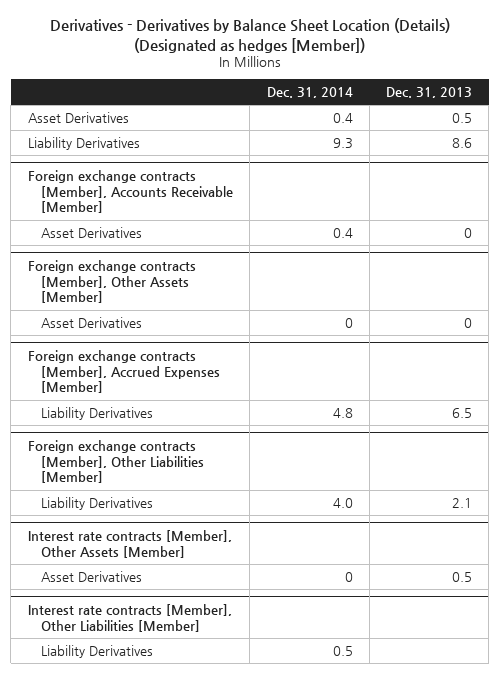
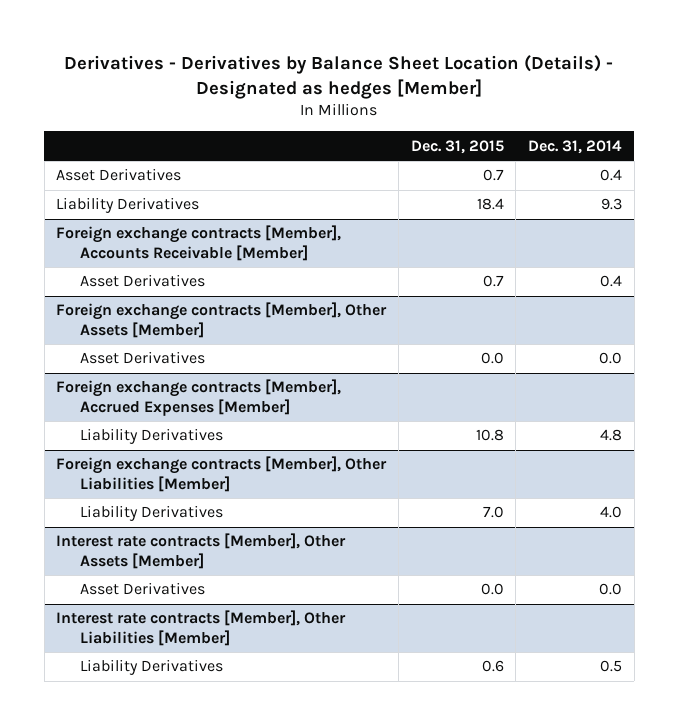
- Derivatives - Derivatives by Balance Sheet Location (Details) (Designated as hedges [Member])
+ Derivatives - Derivatives by Balance Sheet Location (Details) - Designated as hedges [Member]
- | Dec. 31, 2014 | Dec. 31, 2013
+ | Dec. 31, 2015 | Dec. 31, 2014
@ Foreign exchange contracts [Member], Other Assets [Member]
- Asset Derivatives | 0 | 0
+ Asset Derivatives | 0.0 | 0.0
@ Interest rate contracts [Member], Other Assets [Member]
- Asset Derivatives | 0 | 0.5
+ Asset Derivatives | 0.0 | 0.0

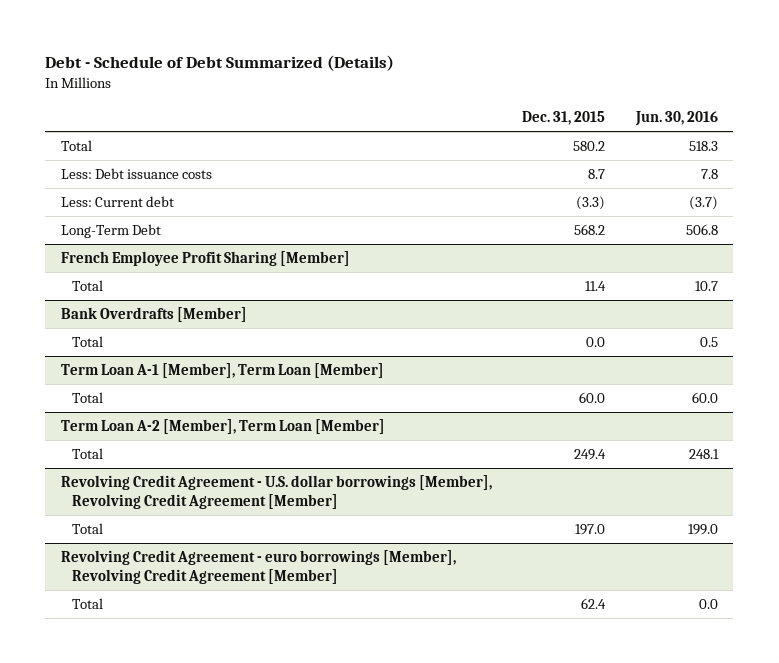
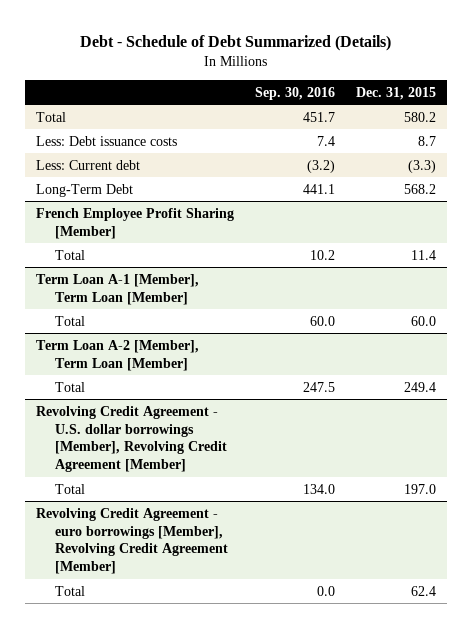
- | Dec. 31, 2015 | Jun. 30, 2016
+ | Sep. 30, 2016 | Dec. 31, 2015
- Bank Overdrafts [Member]
- Total | 0.0 | 0.5

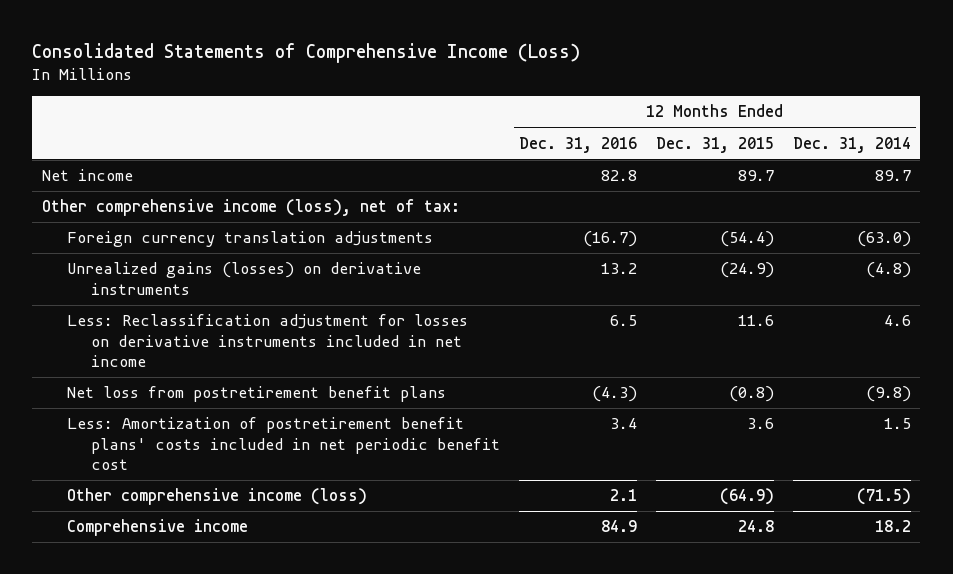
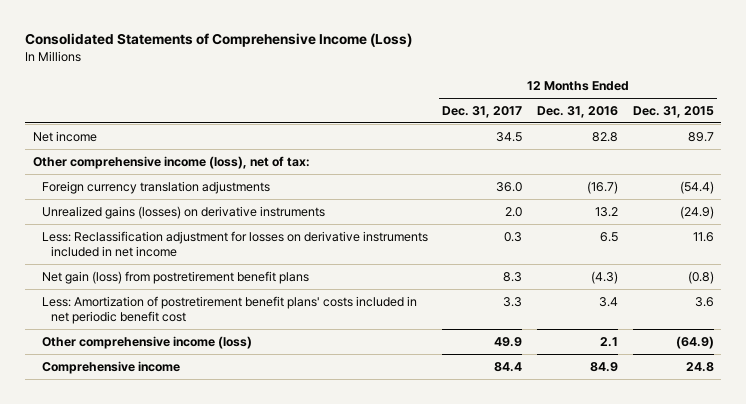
- | 12 Months Ended Dec. 31, 2016 | 12 Months Ended Dec. 31, 2015 | 12 Months Ended Dec. 31, 2014
+ | 12 Months Ended Dec. 31, 2017 | 12 Months Ended Dec. 31, 2016 | 12 Months Ended Dec. 31, 2015
- Net loss from postretirement benefit plans | (4.3) | (0.8) | (9.8)
+ Net gain (loss) from postretirement benefit plans | 8.3 | (4.3) | (0.8)

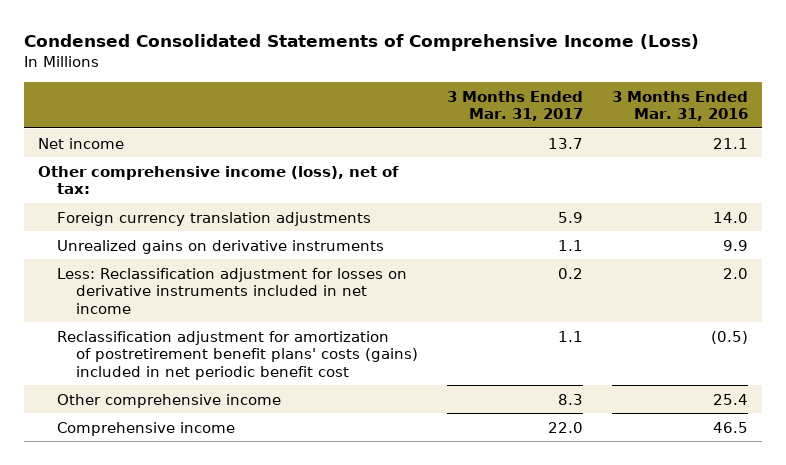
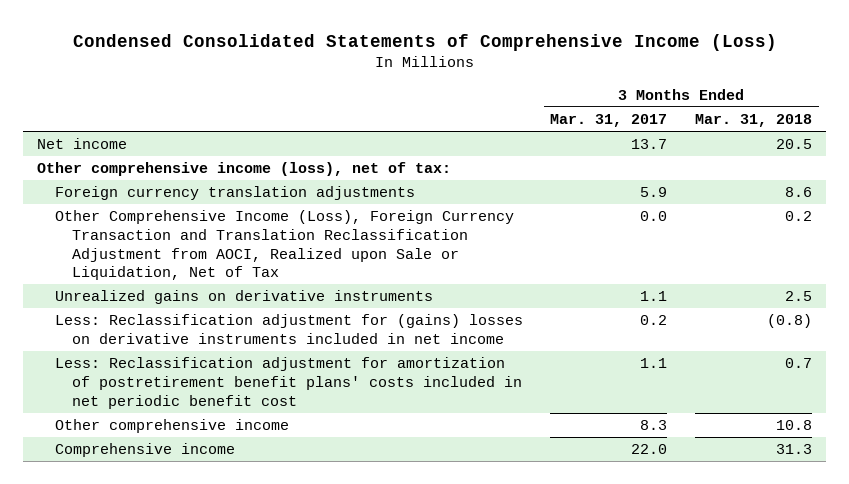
- | 3 Months Ended Mar. 31, 2017 | 3 Months Ended Mar. 31, 2016
+ | 3 Months Ended Mar. 31, 2017 | 3 Months Ended Mar. 31, 2018
+ Other Comprehensive Income (Loss), Foreign Currency Transaction and Translation Reclassification Adjustment from AOCI, Realized upon Sale or Liquidation, Net of Tax | 0.0 | 0.2
- Less: Reclassification adjustment for losses on derivative instruments included in net income | 0.2 | 2.0
- Reclassification adjustment for amortization of postretirement benefit plans' costs (gains) included in net periodic benefit cost | 1.1 | (0.5)
+ Less: Reclassification adjustment for (gains) losses on derivative instruments included in net income | 0.2 | (0.8)
+ Less: Reclassification adjustment for amortization of postretirement benefit plans' costs included in net periodic benefit cost | 1.1 | 0.7

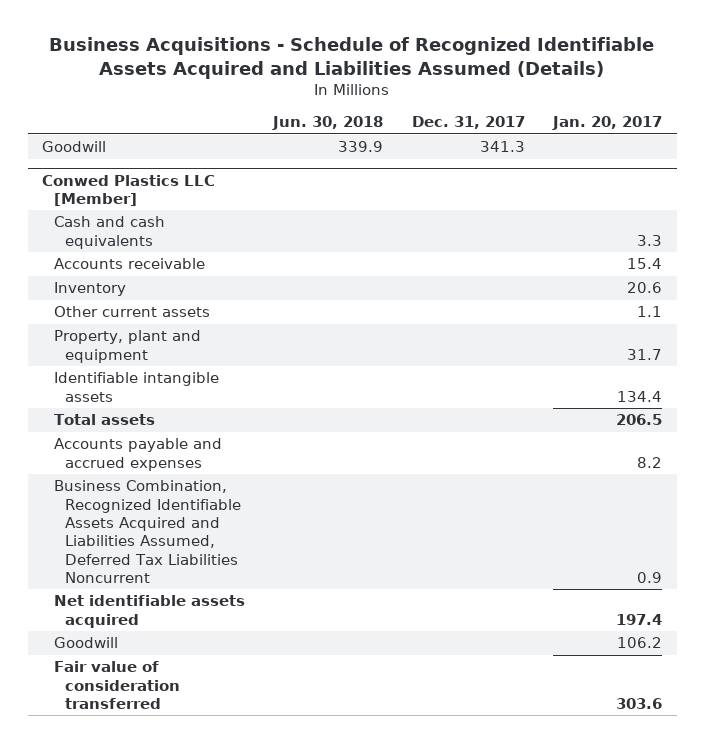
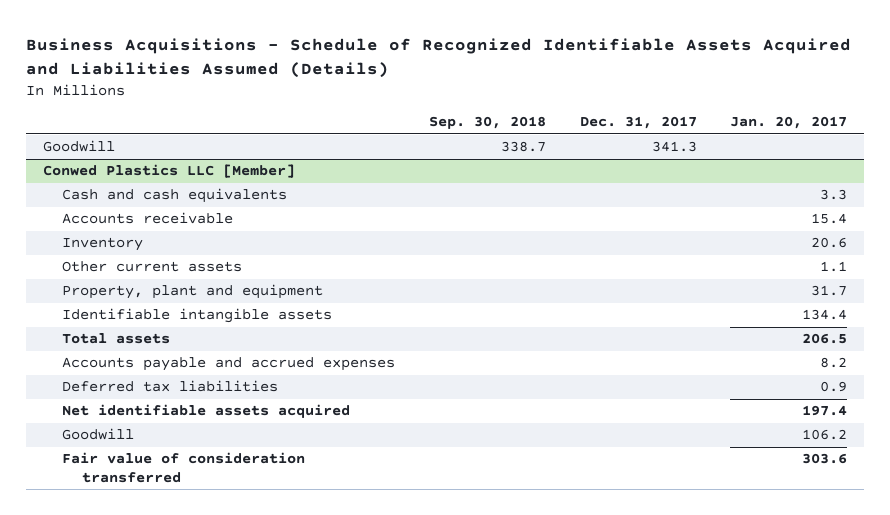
- | Jun. 30, 2018 | Dec. 31, 2017 | Jan. 20, 2017
+ | Sep. 30, 2018 | Dec. 31, 2017 | Jan. 20, 2017
@ Conwed Plastics LLC [Member]
- Business Combination, Recognized Identifiable Assets Acquired and Liabilities Assumed, Deferred Tax Liabilities Noncurrent | | | 0.9
+ Deferred tax liabilities | | | 0.9

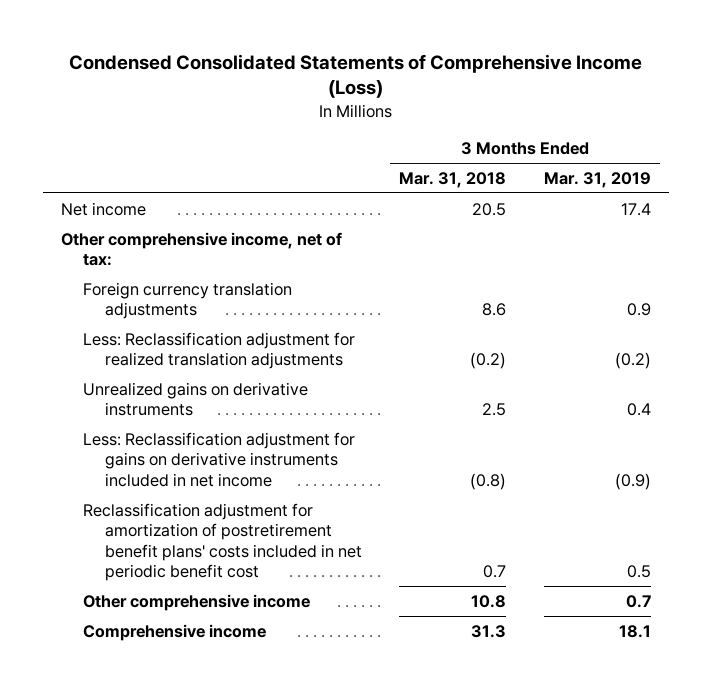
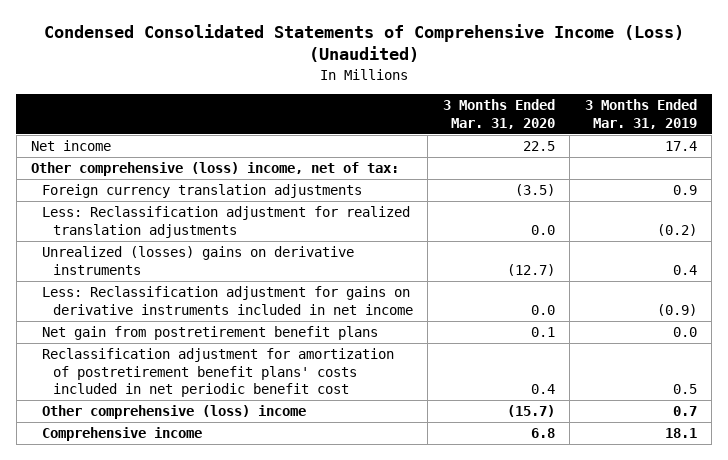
- Condensed Consolidated Statements of Comprehensive Income (Loss)
+ Condensed Consolidated Statements of Comprehensive Income (Loss) (Unaudited)
- | 3 Months Ended Mar. 31, 2018 | 3 Months Ended Mar. 31, 2019
+ | 3 Months Ended Mar. 31, 2020 | 3 Months Ended Mar. 31, 2019
- Other comprehensive income, net of tax:
+ Other comprehensive (loss) income, net of tax:
- Unrealized gains on derivative instruments | 2.5 | 0.4
+ Unrealized (losses) gains on derivative instruments | (12.7) | 0.4
+ Net gain from postretirement benefit plans | 0.1 | 0.0
- Other comprehensive income | 10.8 | 0.7
+ Other comprehensive (loss) income | (15.7) | 0.7

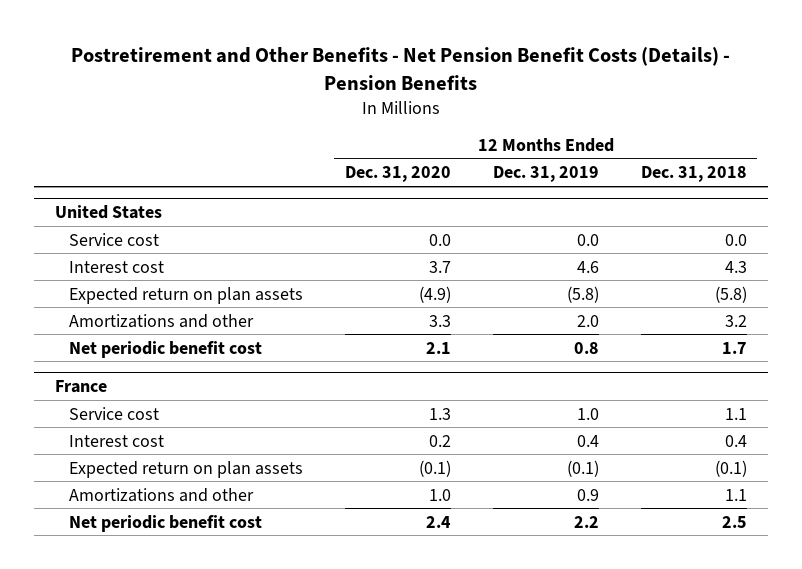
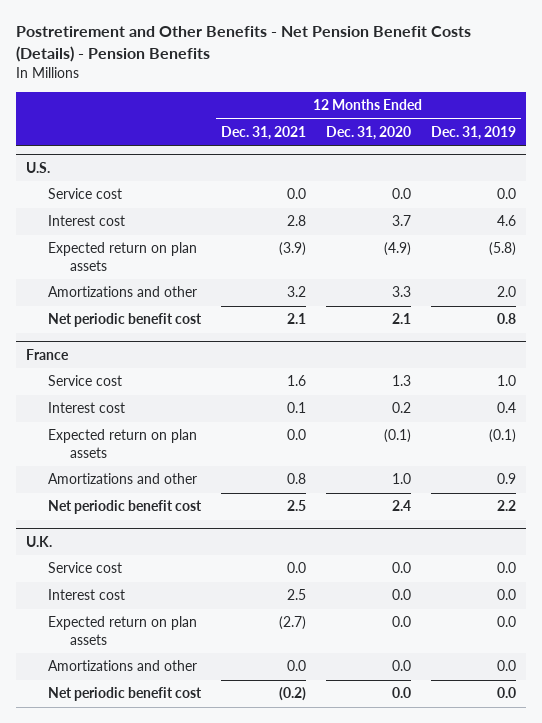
- | 12 Months Ended Dec. 31, 2020 | 12 Months Ended Dec. 31, 2019 | 12 Months Ended Dec. 31, 2018
+ | 12 Months Ended Dec. 31, 2021 | 12 Months Ended Dec. 31, 2020 | 12 Months Ended Dec. 31, 2019
- United States
+ U.S.
+ U.K.
+ Service cost | 0.0 | 0.0 | 0.0
+ Interest cost | 2.5 | 0.0 | 0.0
+ Expected return on plan assets | (2.7) | 0.0 | 0.0
+ Amortizations and other | 0.0 | 0.0 | 0.0
+ Net periodic benefit cost | (0.2) | 0.0 | 0.0

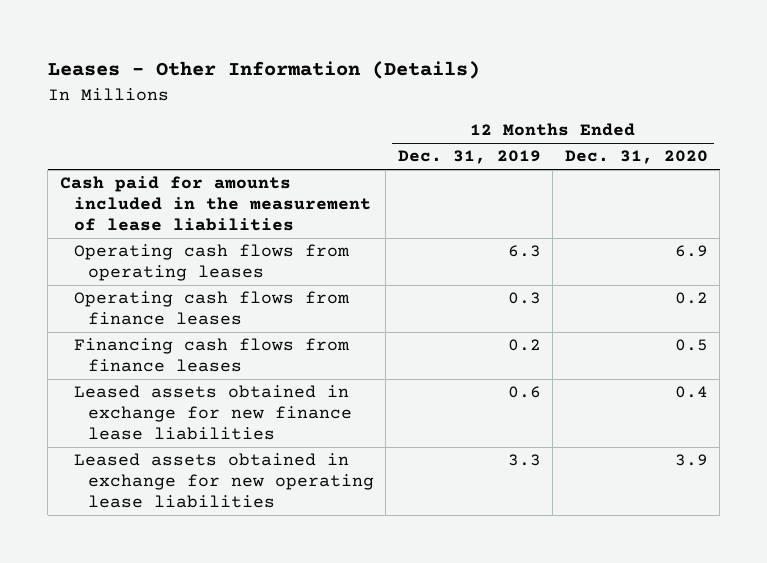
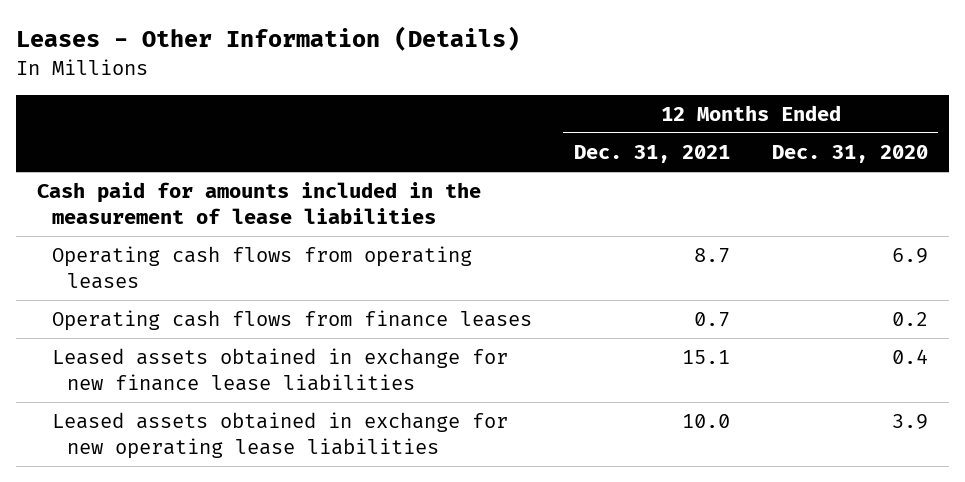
- | 12 Months Ended Dec. 31, 2019 | 12 Months Ended Dec. 31, 2020
+ | 12 Months Ended Dec. 31, 2021 | 12 Months Ended Dec. 31, 2020
- Financing cash flows from finance leases | 0.2 | 0.5

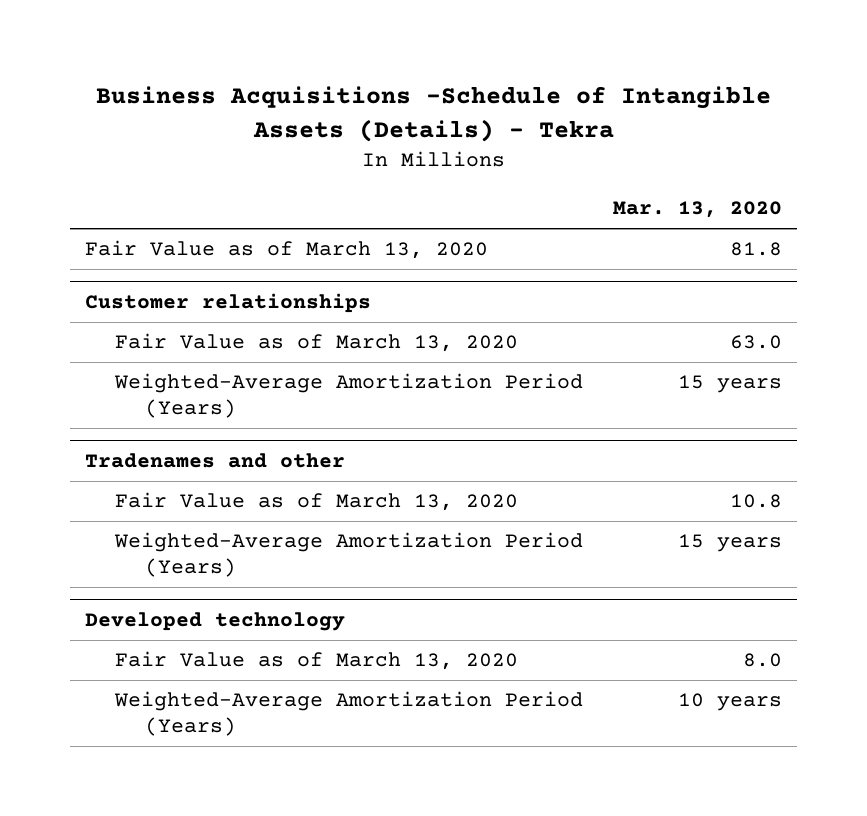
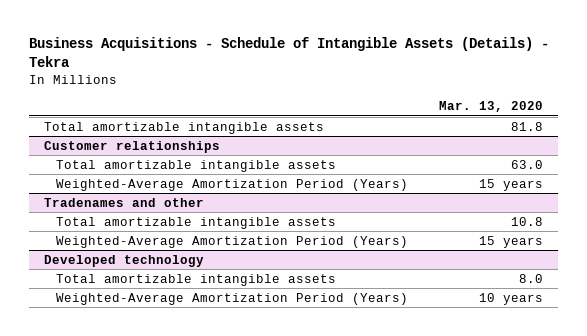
- Business Acquisitions -Schedule of Intangible Assets (Details) - Tekra
+ Business Acquisitions - Schedule of Intangible Assets (Details) - Tekra
- Fair Value as of March 13, 2020 | 81.8
+ Total amortizable intangible assets | 81.8
@ Customer relationships
- Fair Value as of March 13, 2020 | 63.0
+ Total amortizable intangible assets | 63.0
@ Tradenames and other
- Fair Value as of March 13, 2020 | 10.8
+ Total amortizable intangible assets | 10.8
@ Developed technology
- Fair Value as of March 13, 2020 | 8.0
+ Total amortizable intangible assets | 8.0

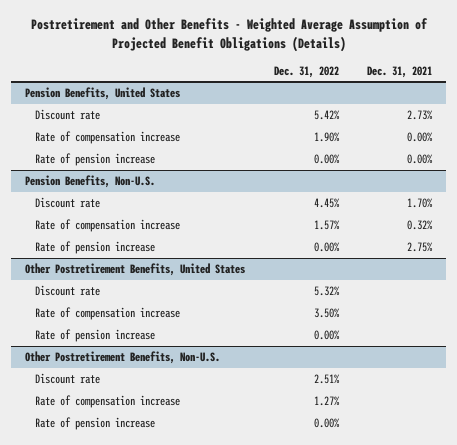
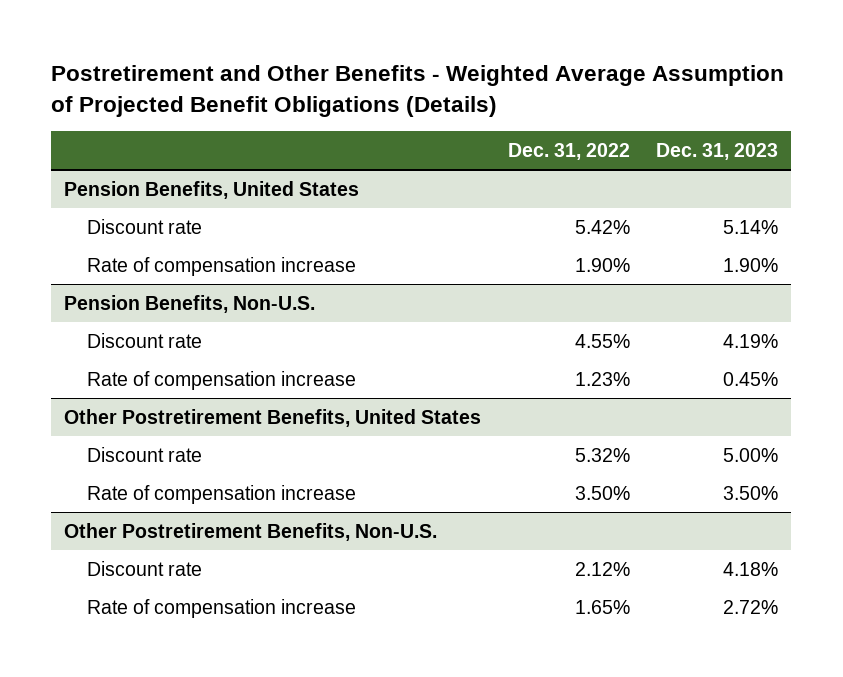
- | Dec. 31, 2022 | Dec. 31, 2021
+ | Dec. 31, 2022 | Dec. 31, 2023
@ Pension Benefits, United States
- Rate of pension increase | 0.00% | 0.00%
@ Pension Benefits, Non-U.S.
- Discount rate | 4.45% | 1.70%
- Rate of compensation increase | 1.57% | 0.32%
- Rate of pension increase | 0.00% | 2.75%
+ Discount rate | 4.55% | 4.19%
+ Rate of compensation increase | 1.23% | 0.45%
@ Other Postretirement Benefits, United States
- Rate of pension increase | 0.00% |
@ Other Postretirement Benefits, Non-U.S.
- Discount rate | 2.51% |
- Rate of compensation increase | 1.27% |
- Rate of pension increase | 0.00% |
+ Discount rate | 2.12% | 4.18%
+ Rate of compensation increase | 1.65% | 2.72%

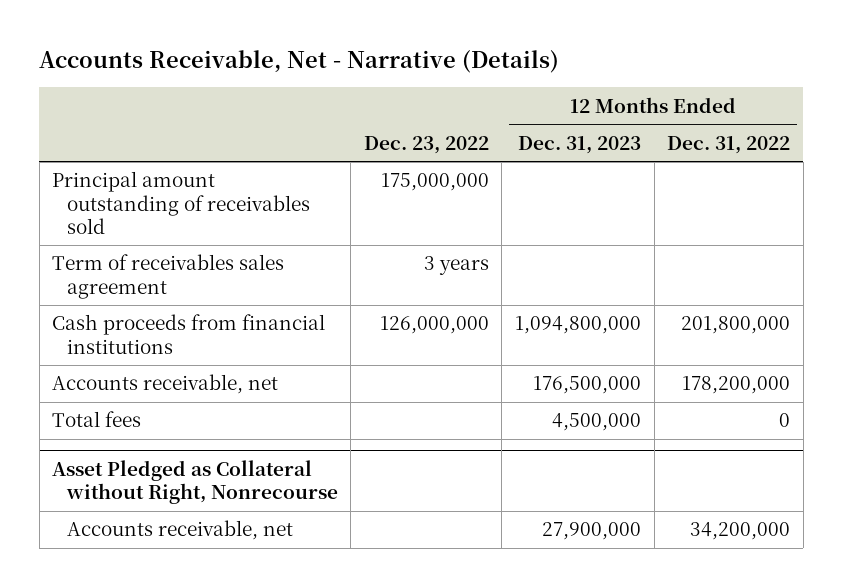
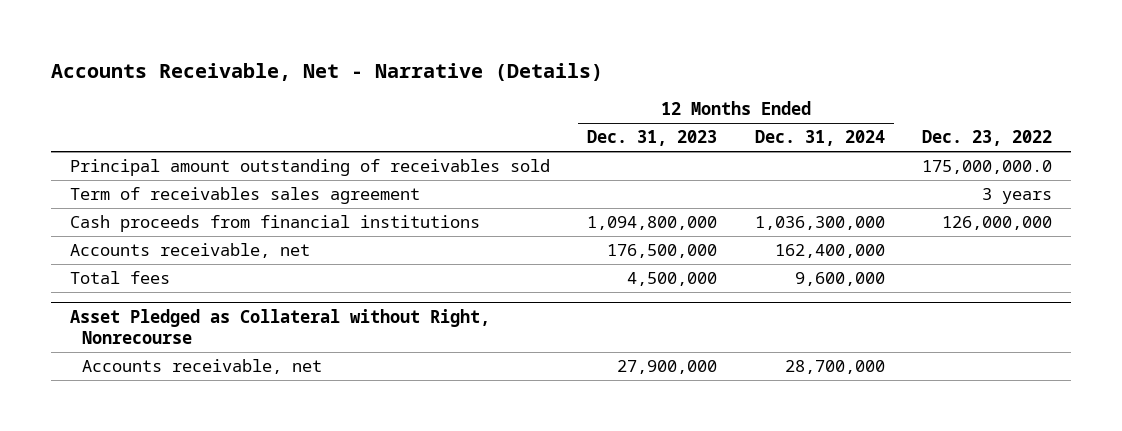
- | Dec. 23, 2022 | 12 Months Ended Dec. 31, 2023 | 12 Months Ended Dec. 31, 2022
+ | 12 Months Ended Dec. 31, 2023 | 12 Months Ended Dec. 31, 2024 | Dec. 23, 2022
- Principal amount outstanding of receivables sold | 175,000,000 | |
+ Principal amount outstanding of receivables sold | | | 175,000,000.0

